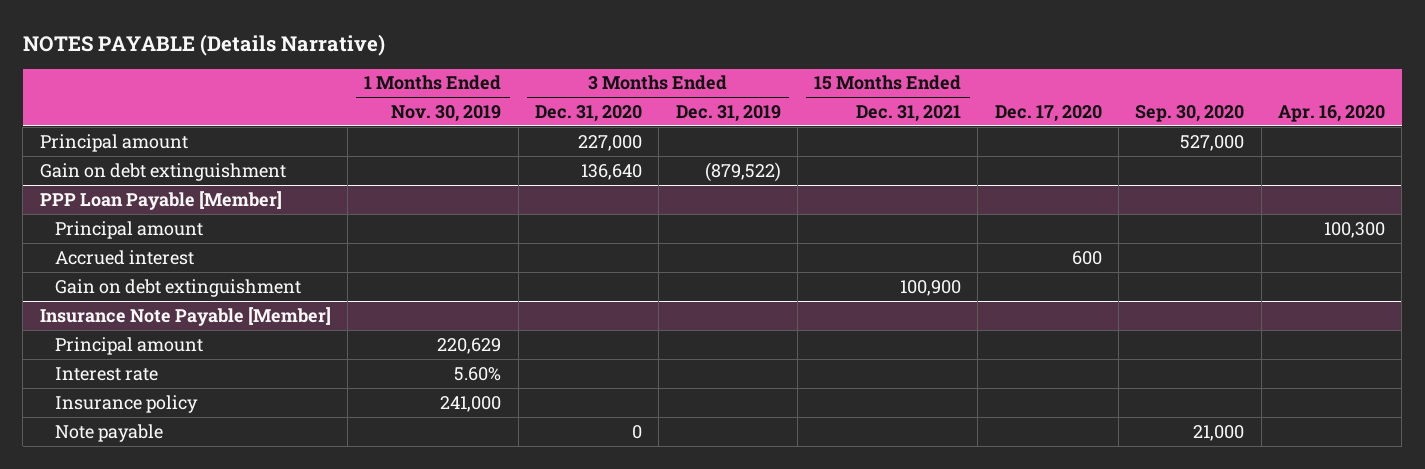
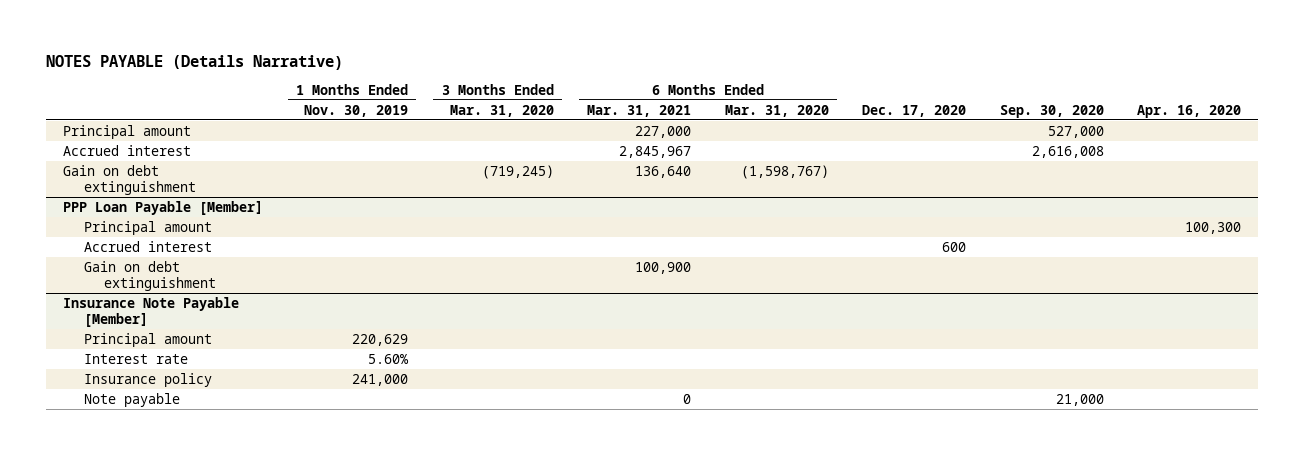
- | 1 Months Ended Nov. 30, 2019 | 3 Months Ended Dec. 31, 2020 | 3 Months Ended Dec. 31, 2019 | 15 Months Ended Dec. 31, 2021 | Dec. 17, 2020 | Sep. 30, 2020 | Apr. 16, 2020
+ | 1 Months Ended Nov. 30, 2019 | 3 Months Ended Mar. 31, 2020 | 6 Months Ended Mar. 31, 2021 | 6 Months Ended Mar. 31, 2020 | Dec. 17, 2020 | Sep. 30, 2020 | Apr. 16, 2020
+ Accrued interest | | | 2,845,967 | | | 2,616,008 |

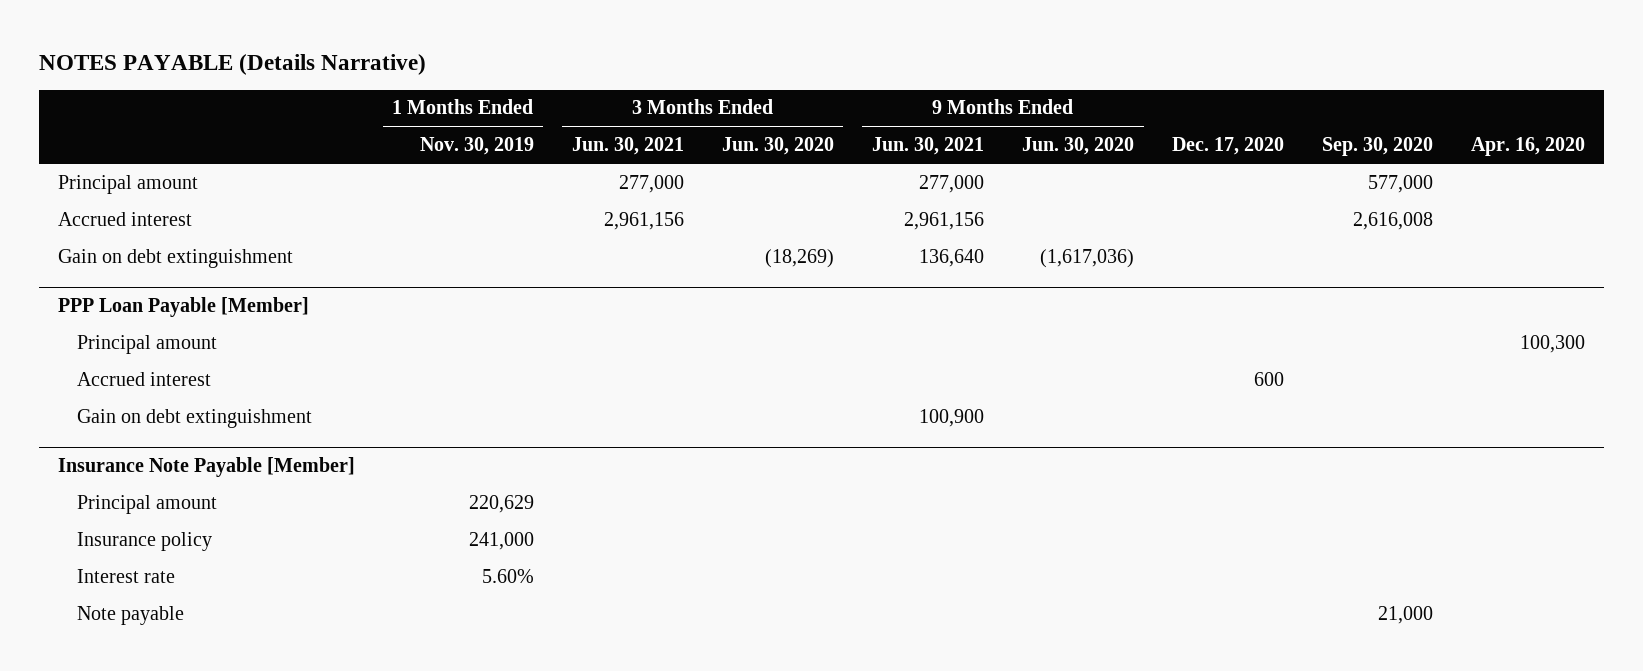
- | 1 Months Ended Nov. 30, 2019 | 3 Months Ended Mar. 31, 2020 | 6 Months Ended Mar. 31, 2021 | 6 Months Ended Mar. 31, 2020 | Dec. 17, 2020 | Sep. 30, 2020 | Apr. 16, 2020
+ | 1 Months Ended Nov. 30, 2019 | 3 Months Ended Jun. 30, 2021 | 3 Months Ended Jun. 30, 2020 | 9 Months Ended Jun. 30, 2021 | 9 Months Ended Jun. 30, 2020 | Dec. 17, 2020 | Sep. 30, 2020 | Apr. 16, 2020
- Principal amount | | | 227,000 | | | 527,000 |
+ Principal amount | | 277,000 | | 277,000 | | | 577,000 |
@ Insurance Note Payable [Member]
moved down: Interest rate | 5.60% | | | | | | |

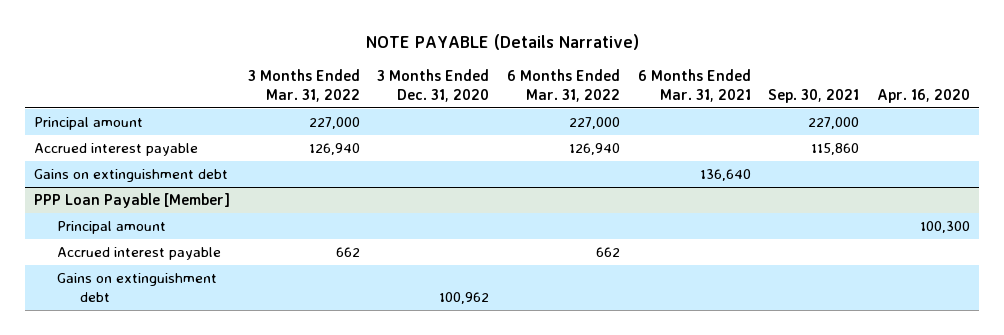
- NOTES PAYABLE (Details Narrative)
+ NOTE PAYABLE (Details Narrative)
- | 1 Months Ended Nov. 30, 2019 | 3 Months Ended Jun. 30, 2021 | 3 Months Ended Jun. 30, 2020 | 9 Months Ended Jun. 30, 2021 | 9 Months Ended Jun. 30, 2020 | Dec. 17, 2020 | Sep. 30, 2020 | Apr. 16, 2020
+ | 3 Months Ended Mar. 31, 2022 | 3 Months Ended Dec. 31, 2020 | 6 Months Ended Mar. 31, 2022 | 6 Months Ended Mar. 31, 2021 | Sep. 30, 2021 | Apr. 16, 2020
- Accrued interest | | 2,961,156 | | 2,961,156 | | | 2,616,008 |
- Gain on debt extinguishment | | | (18,269) | 136,640 | (1,617,036) | | |
+ Accrued interest payable | 126,940 | | 126,940 | | 115,860 |
+ Gains on extinguishment debt | | | | 136,640 | |
@ PPP Loan Payable [Member]
- Accrued interest | | | | | | 600 | |
- Gain on debt extinguishment | | | | 100,900 | | | |
- Insurance Note Payable [Member]
- Principal amount | 220,629 | | | | | | |
- Insurance policy | 241,000 | | | | | | |
- Interest rate | 5.60% | | | | | | |
- Note payable | | | | | | | 21,000 |
@ PPP Loan Payable [Member]
+ Accrued interest payable | 662 | | 662 | | |
+ Gains on extinguishment debt | | 100,962 | | | |

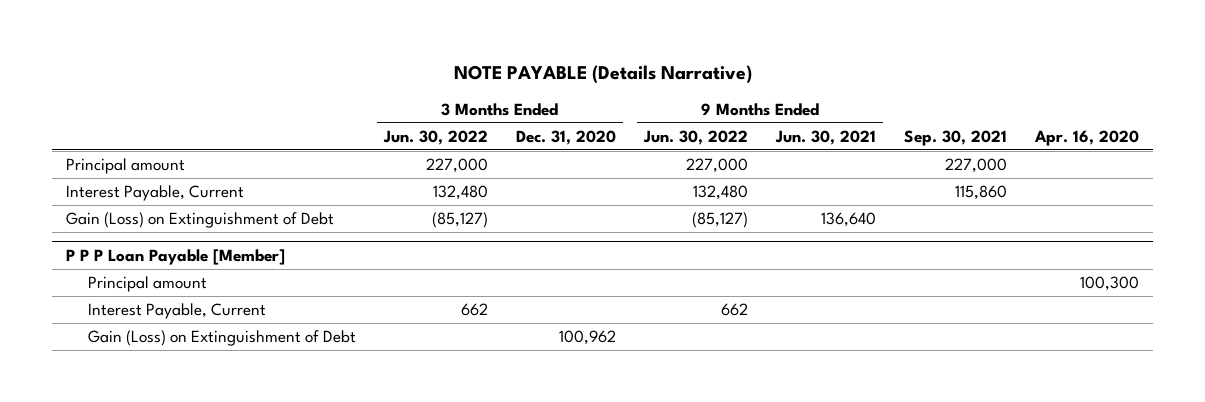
- | 3 Months Ended Mar. 31, 2022 | 3 Months Ended Dec. 31, 2020 | 6 Months Ended Mar. 31, 2022 | 6 Months Ended Mar. 31, 2021 | Sep. 30, 2021 | Apr. 16, 2020
+ | 3 Months Ended Jun. 30, 2022 | 3 Months Ended Dec. 31, 2020 | 9 Months Ended Jun. 30, 2022 | 9 Months Ended Jun. 30, 2021 | Sep. 30, 2021 | Apr. 16, 2020
- Accrued interest payable | 126,940 | | 126,940 | | 115,860 |
- Gains on extinguishment debt | | | | 136,640 | |
- PPP Loan Payable [Member]
+ Interest Payable, Current | 132,480 | | 132,480 | | 115,860 |
+ Gain (Loss) on Extinguishment of Debt | (85,127) | | (85,127) | 136,640 | |
+ P P P Loan Payable [Member]
- Accrued interest payable | 662 | | 662 | | |
- Gains on extinguishment debt | | 100,962 | | | |
+ Interest Payable, Current | 662 | | 662 | | |
+ Gain (Loss) on Extinguishment of Debt | | 100,962 | | | |

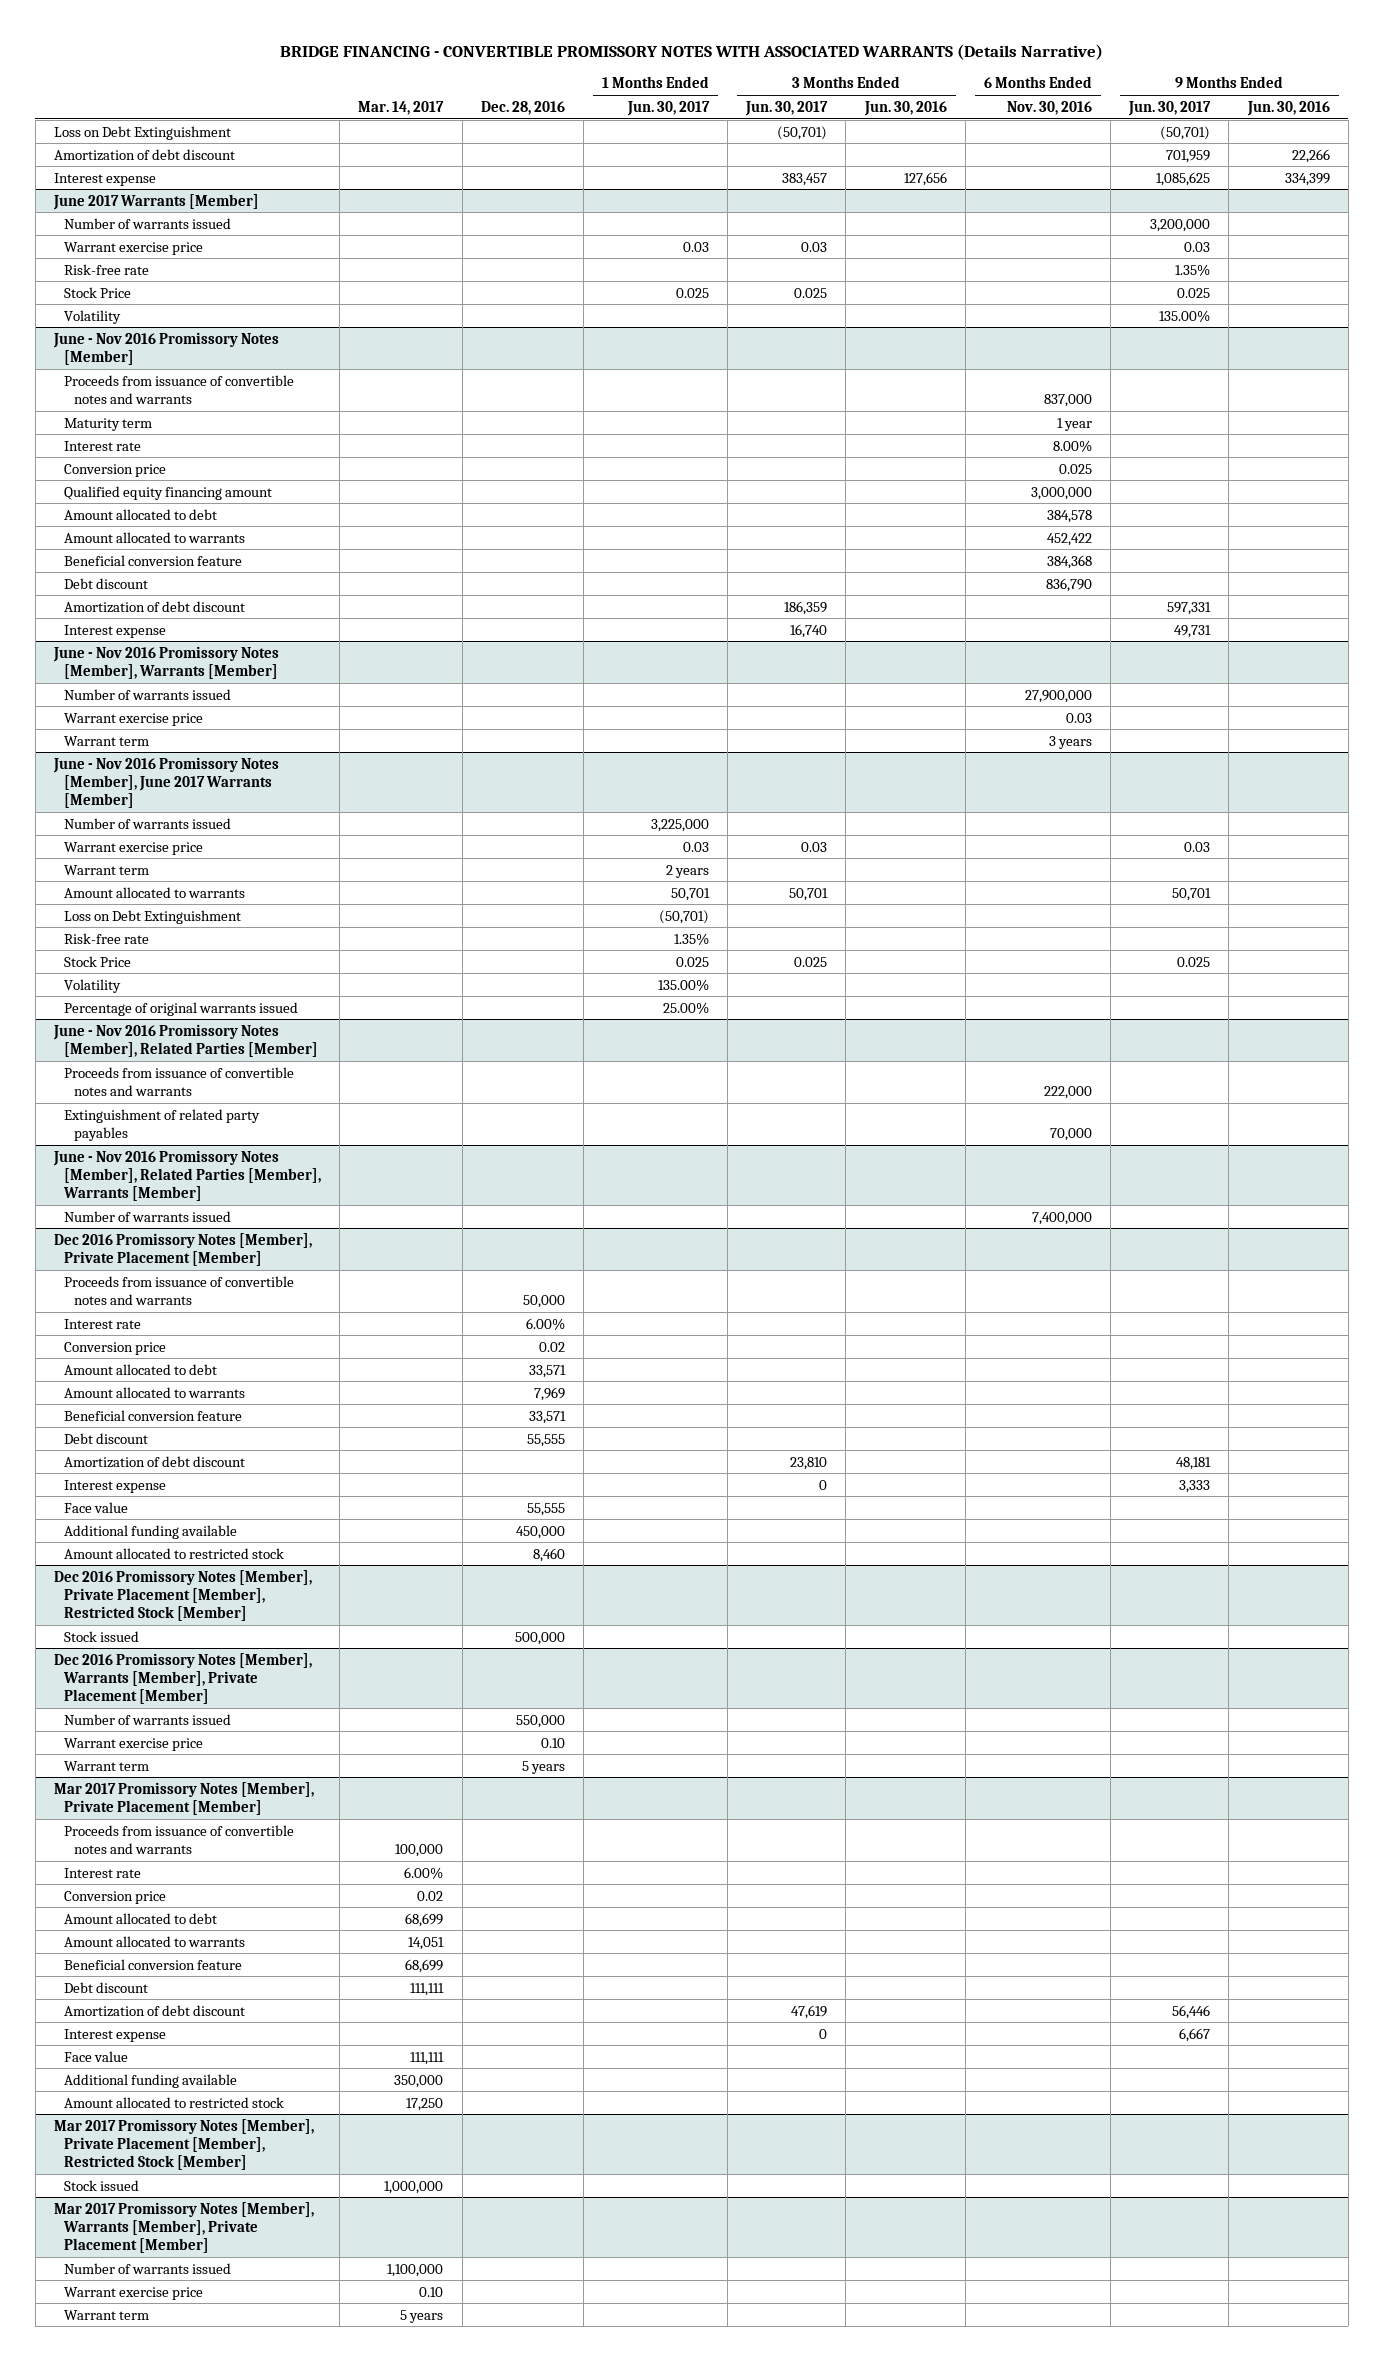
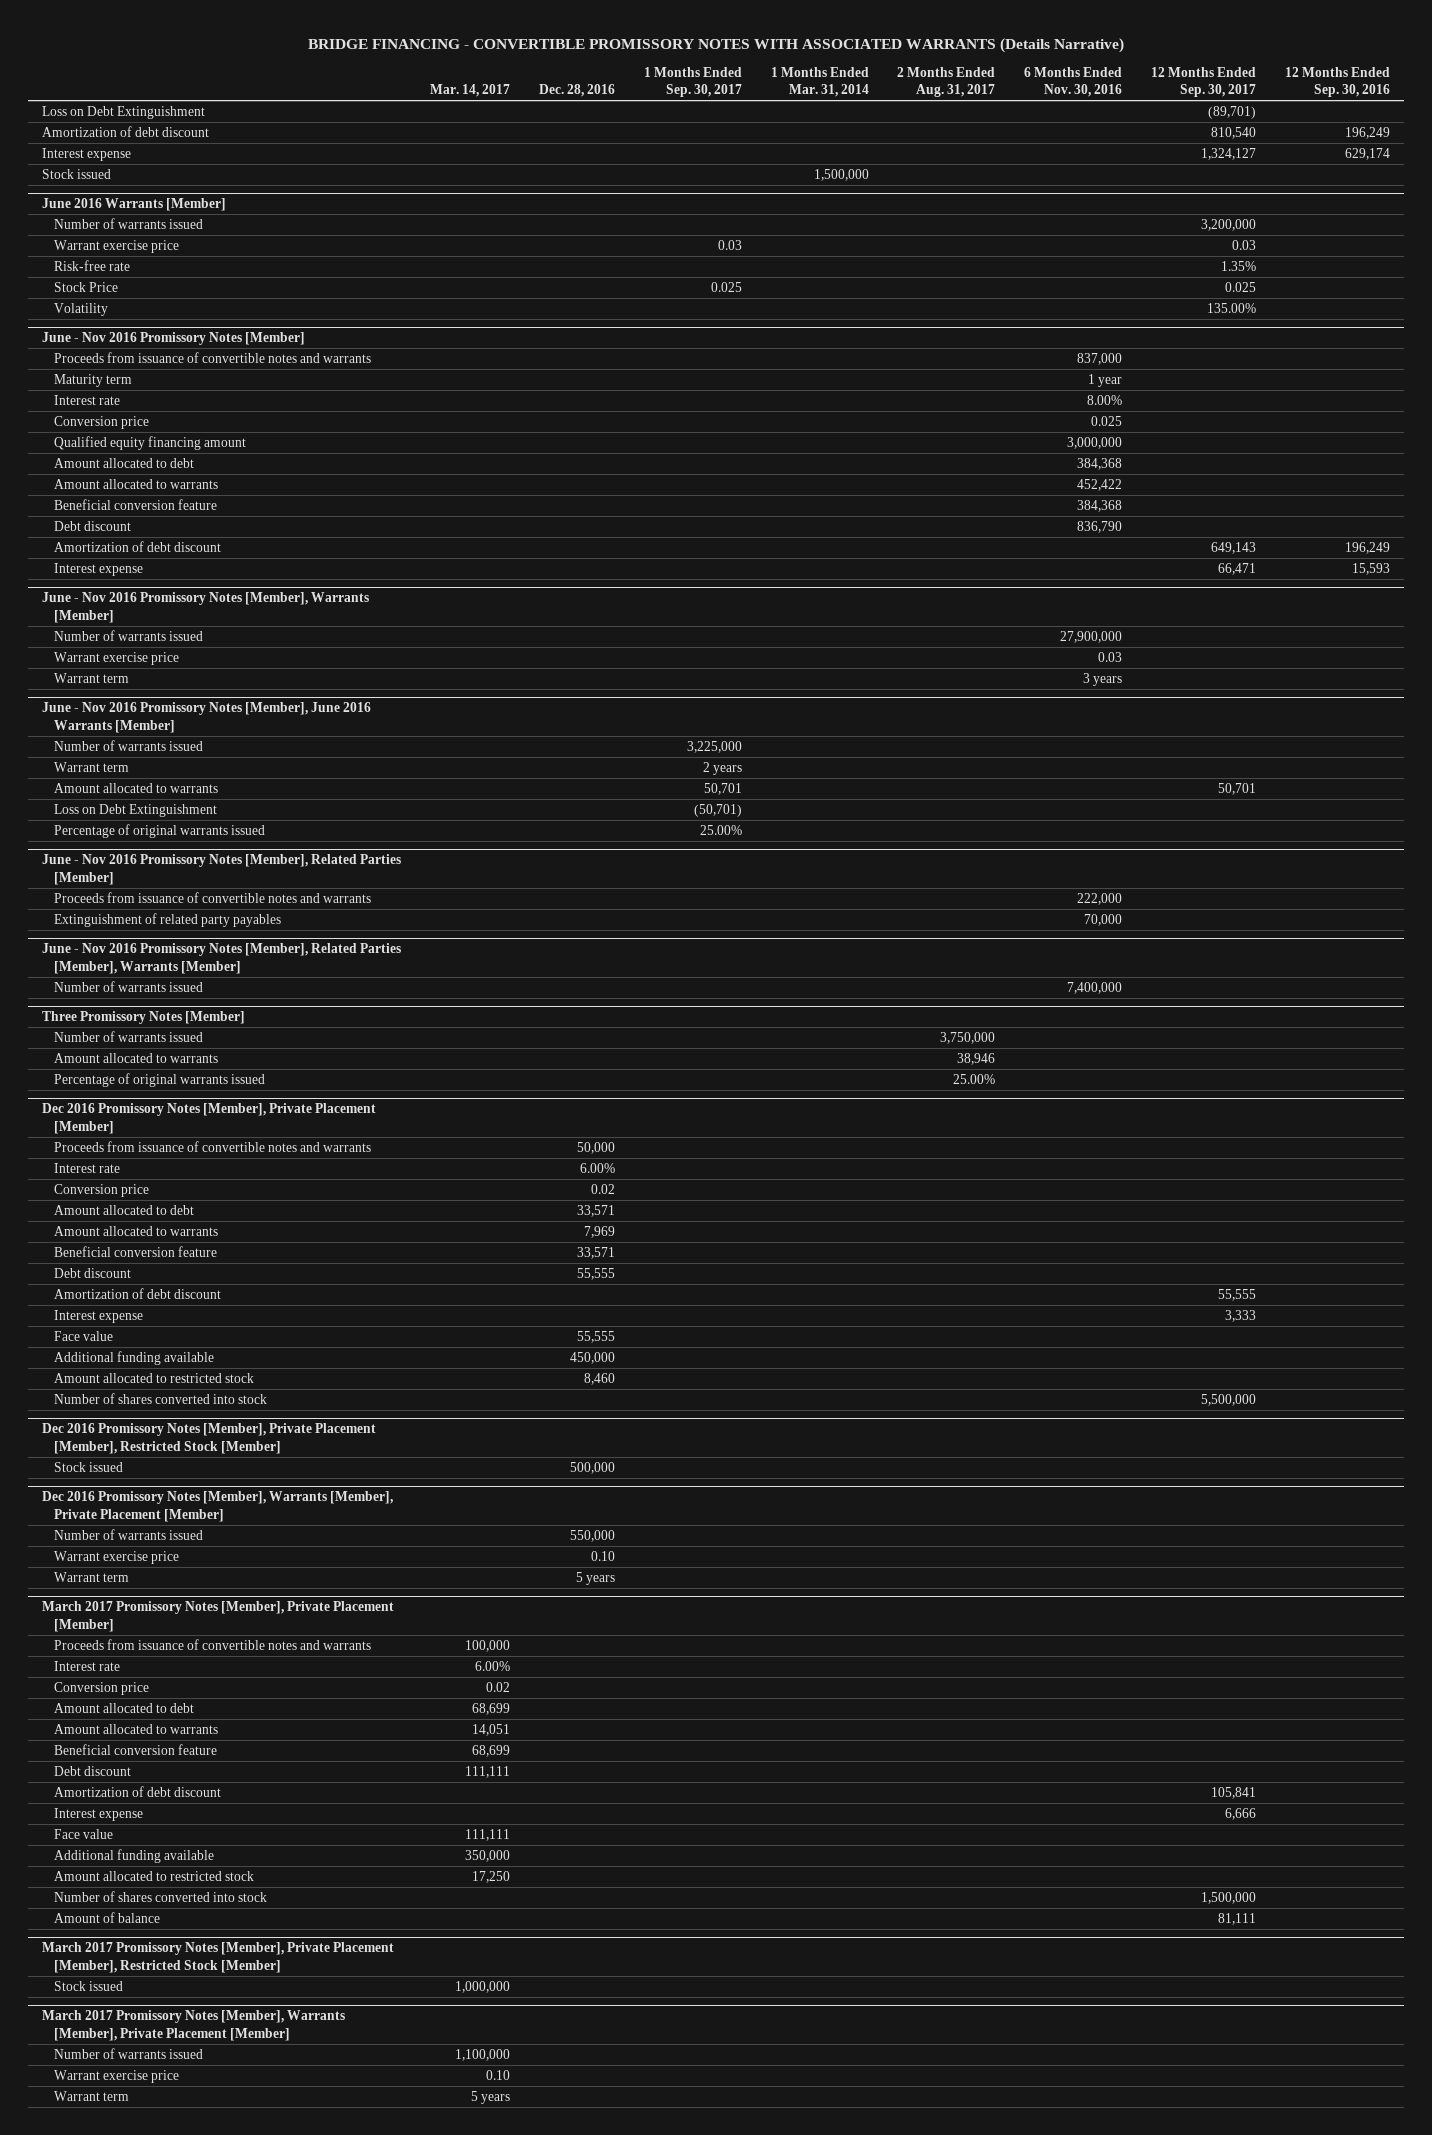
- | Mar. 14, 2017 | Dec. 28, 2016 | 1 Months Ended Jun. 30, 2017 | 3 Months Ended Jun. 30, 2017 | 3 Months Ended Jun. 30, 2016 | 6 Months Ended Nov. 30, 2016 | 9 Months Ended Jun. 30, 2017 | 9 Months Ended Jun. 30, 2016
+ | Mar. 14, 2017 | Dec. 28, 2016 | 1 Months Ended Sep. 30, 2017 | 1 Months Ended Mar. 31, 2014 | 2 Months Ended Aug. 31, 2017 | 6 Months Ended Nov. 30, 2016 | 12 Months Ended Sep. 30, 2017 | 12 Months Ended Sep. 30, 2016
- June 2017 Warrants [Member]
+ Stock issued | | | | 1,500,000 | | | |
+ June 2016 Warrants [Member]
@ June - Nov 2016 Promissory Notes [Member]
- Amount allocated to debt | | | | | | 384,578 | |
+ Amount allocated to debt | | | | | | 384,368 | |
- June - Nov 2016 Promissory Notes [Member], June 2017 Warrants [Member]
+ June - Nov 2016 Promissory Notes [Member], June 2016 Warrants [Member]
- Warrant exercise price | | | 0.03 | 0.03 | | | 0.03 |
- Risk-free rate | | | 1.35% | | | | |
- Stock Price | | | 0.025 | 0.025 | | | 0.025 |
- Volatility | | | 135.00% | | | | |
+ Three Promissory Notes [Member]
+ Number of warrants issued | | | | | 3,750,000 | | |
+ Amount allocated to warrants | | | | | 38,946 | | |
+ Percentage of original warrants issued | | | | | 25.00% | | |
@ Dec 2016 Promissory Notes [Member], Private Placement [Member]
+ Number of shares converted into stock | | | | | | | 5,500,000 |
- Mar 2017 Promissory Notes [Member], Private Placement [Member]
+ March 2017 Promissory Notes [Member], Private Placement [Member]
- Mar 2017 Promissory Notes [Member], Private Placement [Member], Restricted Stock [Member]
+ Number of shares converted into stock | | | | | | | 1,500,000 |
+ Amount of balance | | | | | | | 81,111 |
+ March 2017 Promissory Notes [Member], Private Placement [Member], Restricted Stock [Member]
- Mar 2017 Promissory Notes [Member], Warrants [Member], Private Placement [Member]
+ March 2017 Promissory Notes [Member], Warrants [Member], Private Placement [Member]

